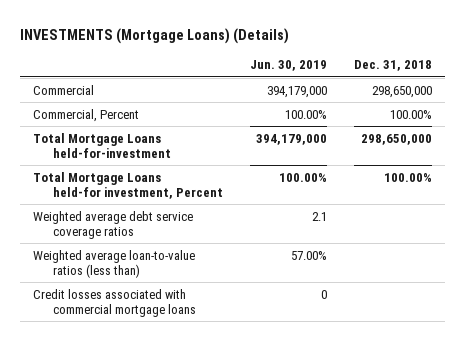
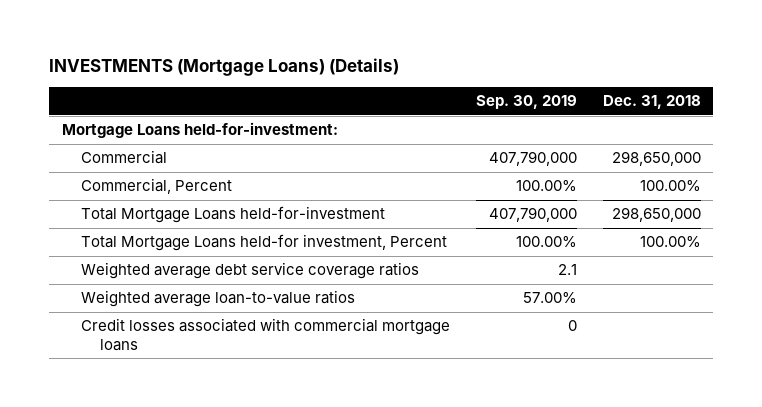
- | Jun. 30, 2019 | Dec. 31, 2018
+ | Sep. 30, 2019 | Dec. 31, 2018
+ Mortgage Loans held-for-investment:
- Weighted average loan-to-value ratios (less than) | 57.00% |
+ Weighted average loan-to-value ratios | 57.00% |

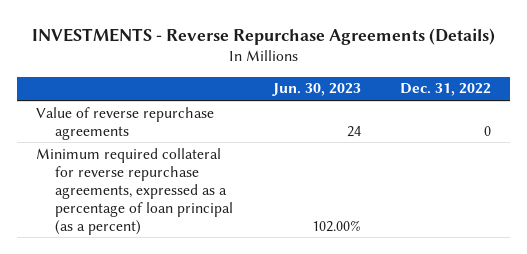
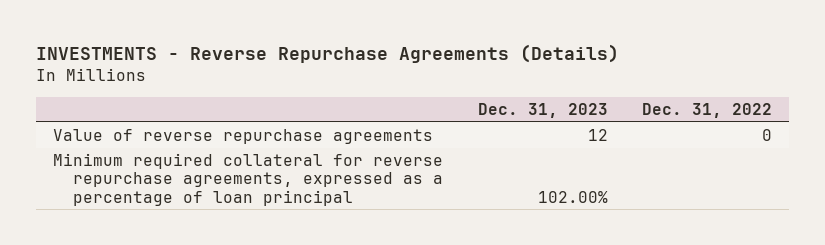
- | Jun. 30, 2023 | Dec. 31, 2022
+ | Dec. 31, 2023 | Dec. 31, 2022
- Minimum required collateral for reverse repurchase agreements, expressed as a percentage of loan principal (as a percent) | 102.00% |
+ Minimum required collateral for reverse repurchase agreements, expressed as a percentage of loan principal | 102.00% |

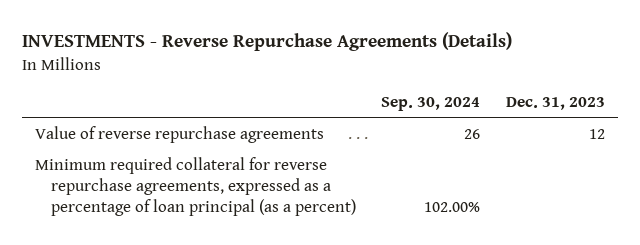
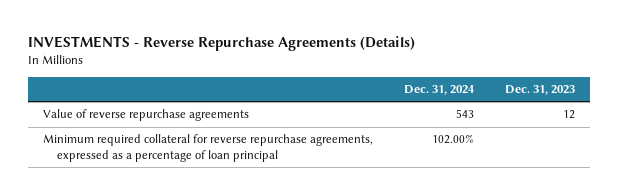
- | Sep. 30, 2024 | Dec. 31, 2023
+ | Dec. 31, 2024 | Dec. 31, 2023
- Minimum required collateral for reverse repurchase agreements, expressed as a percentage of loan principal (as a percent) | 102.00% |
+ Minimum required collateral for reverse repurchase agreements, expressed as a percentage of loan principal | 102.00% |

